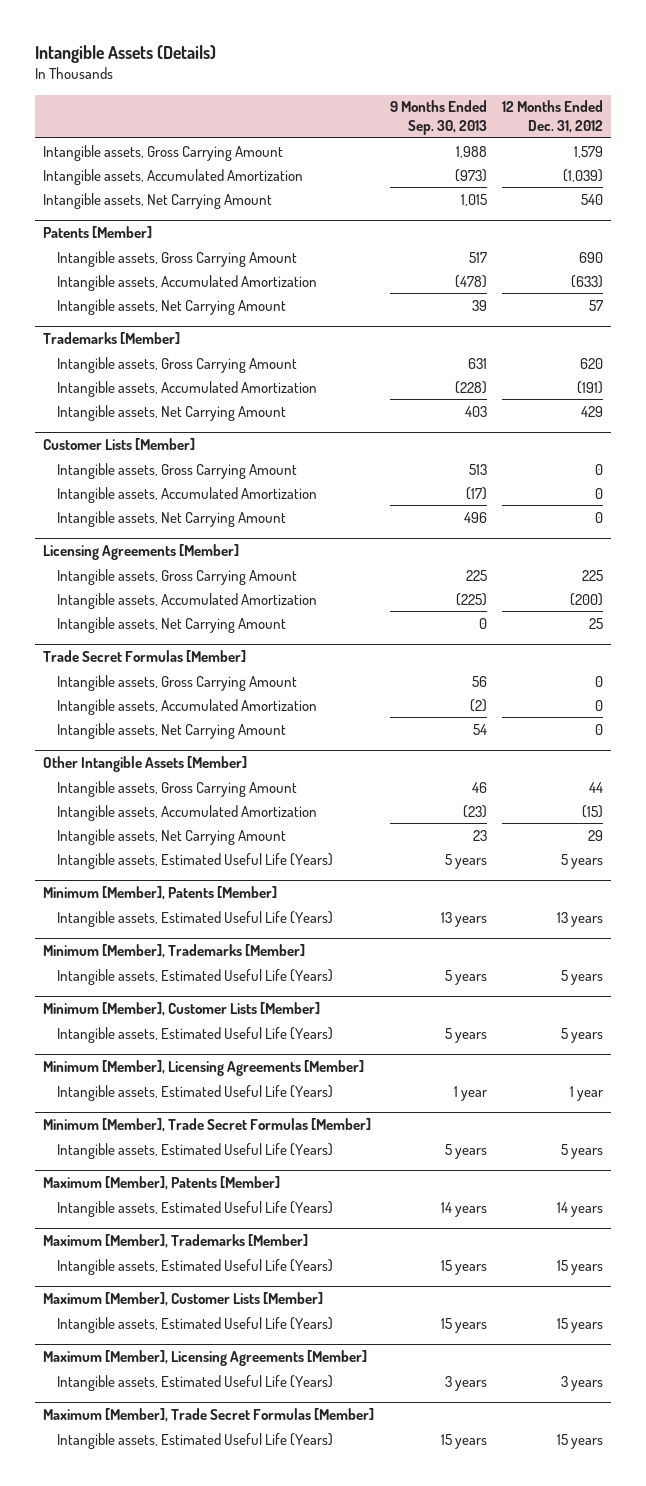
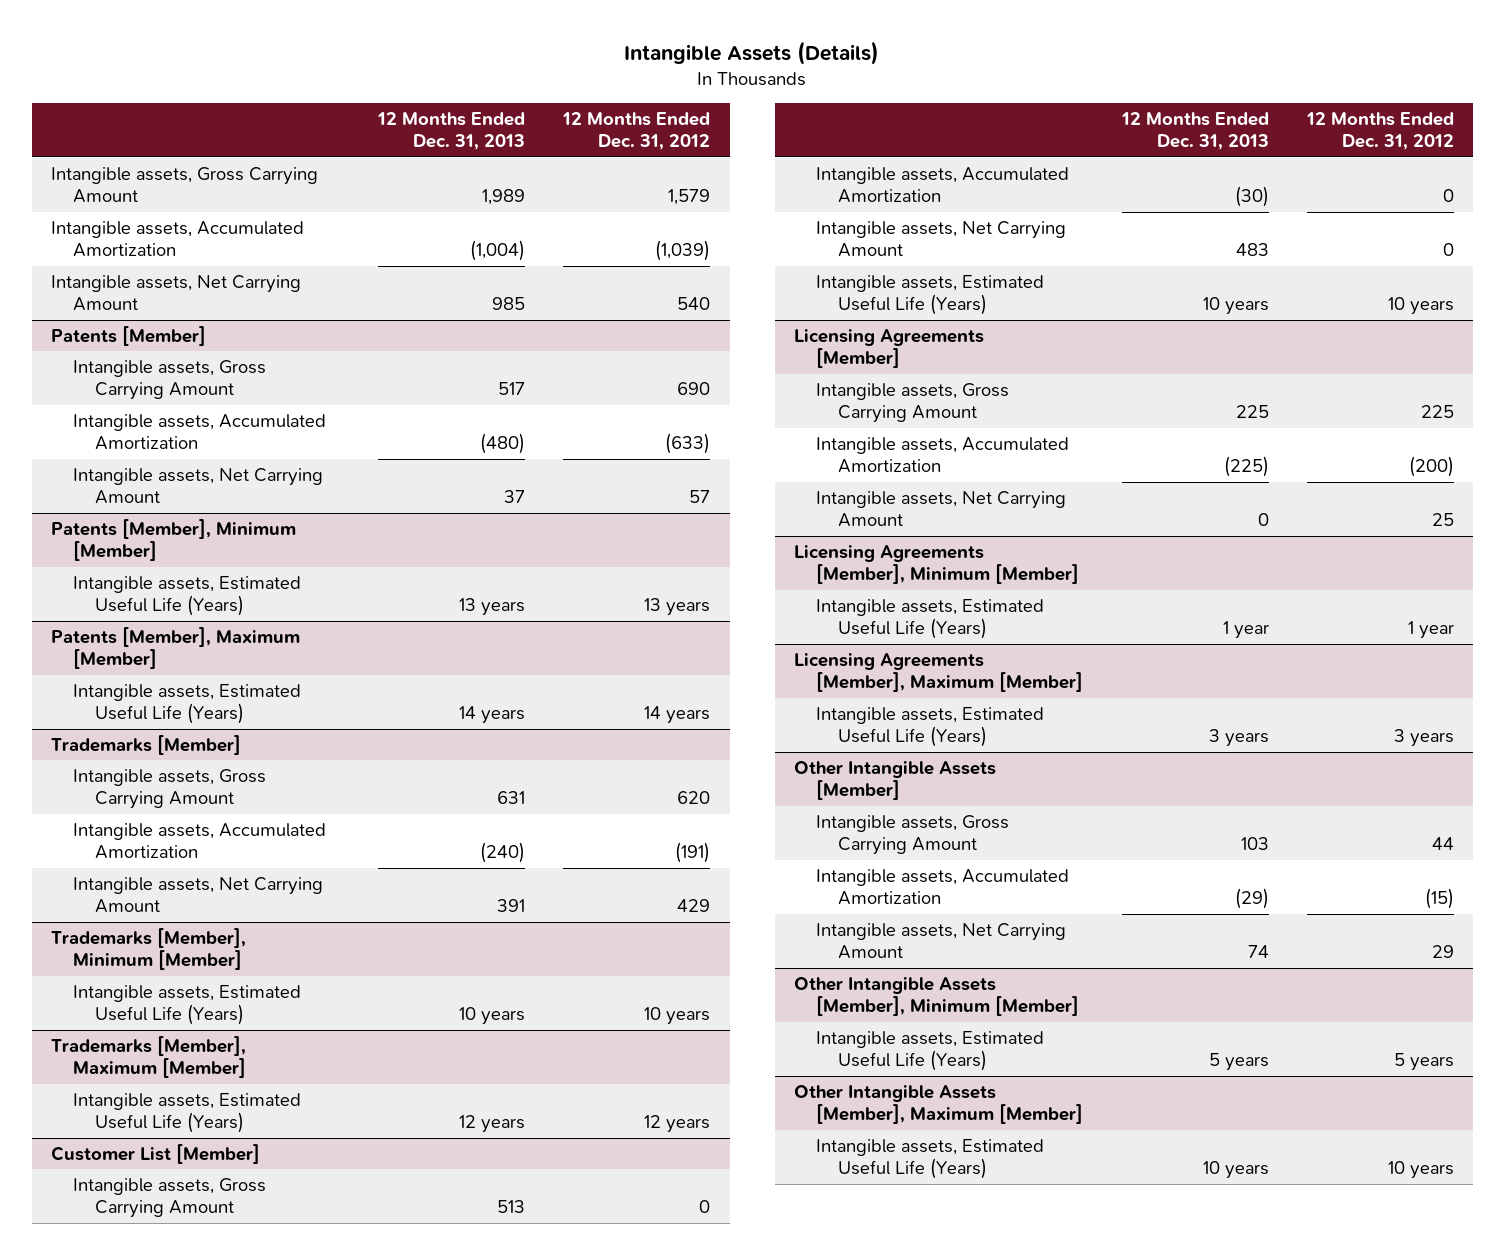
- | 9 Months Ended Sep. 30, 2013 | 12 Months Ended Dec. 31, 2012
+ | 12 Months Ended Dec. 31, 2013 | 12 Months Ended Dec. 31, 2012
+ Patents [Member], Minimum [Member]
+ Intangible assets, Estimated Useful Life (Years) | 13 years | 13 years
+ Patents [Member], Maximum [Member]
+ Intangible assets, Estimated Useful Life (Years) | 14 years | 14 years
- Customer Lists [Member]
+ Trademarks [Member], Minimum [Member]
+ Intangible assets, Estimated Useful Life (Years) | 10 years | 10 years
+ Trademarks [Member], Maximum [Member]
+ Intangible assets, Estimated Useful Life (Years) | 12 years | 12 years
+ Customer List [Member]
+ Intangible assets, Estimated Useful Life (Years) | 10 years | 10 years
- Trade Secret Formulas [Member]
- Intangible assets, Gross Carrying Amount | 56 | 0
- Intangible assets, Accumulated Amortization | (2) | 0
- Intangible assets, Net Carrying Amount | 54 | 0
+ Licensing Agreements [Member], Minimum [Member]
+ Intangible assets, Estimated Useful Life (Years) | 1 year | 1 year
+ Licensing Agreements [Member], Maximum [Member]
+ Intangible assets, Estimated Useful Life (Years) | 3 years | 3 years
@ Other Intangible Assets [Member]
- Intangible assets, Estimated Useful Life (Years) | 5 years | 5 years
- Minimum [Member], Patents [Member]
- Intangible assets, Estimated Useful Life (Years) | 13 years | 13 years
- Minimum [Member], Trademarks [Member]
- Intangible assets, Estimated Useful Life (Years) | 5 years | 5 years
- Minimum [Member], Customer Lists [Member]
- Intangible assets, Estimated Useful Life (Years) | 5 years | 5 years
- Minimum [Member], Licensing Agreements [Member]
- Intangible assets, Estimated Useful Life (Years) | 1 year | 1 year
- Minimum [Member], Trade Secret Formulas [Member]
+ Other Intangible Assets [Member], Minimum [Member]
- Maximum [Member], Patents [Member]
- Intangible assets, Estimated Useful Life (Years) | 14 years | 14 years
- Maximum [Member], Trademarks [Member]
- Intangible assets, Estimated Useful Life (Years) | 15 years | 15 years
- Maximum [Member], Customer Lists [Member]
- Intangible assets, Estimated Useful Life (Years) | 15 years | 15 years
- Maximum [Member], Licensing Agreements [Member]
- Intangible assets, Estimated Useful Life (Years) | 3 years | 3 years
- Maximum [Member], Trade Secret Formulas [Member]
- Intangible assets, Estimated Useful Life (Years) | 15 years | 15 years
+ Other Intangible Assets [Member], Maximum [Member]
+ Intangible assets, Estimated Useful Life (Years) | 10 years | 10 years

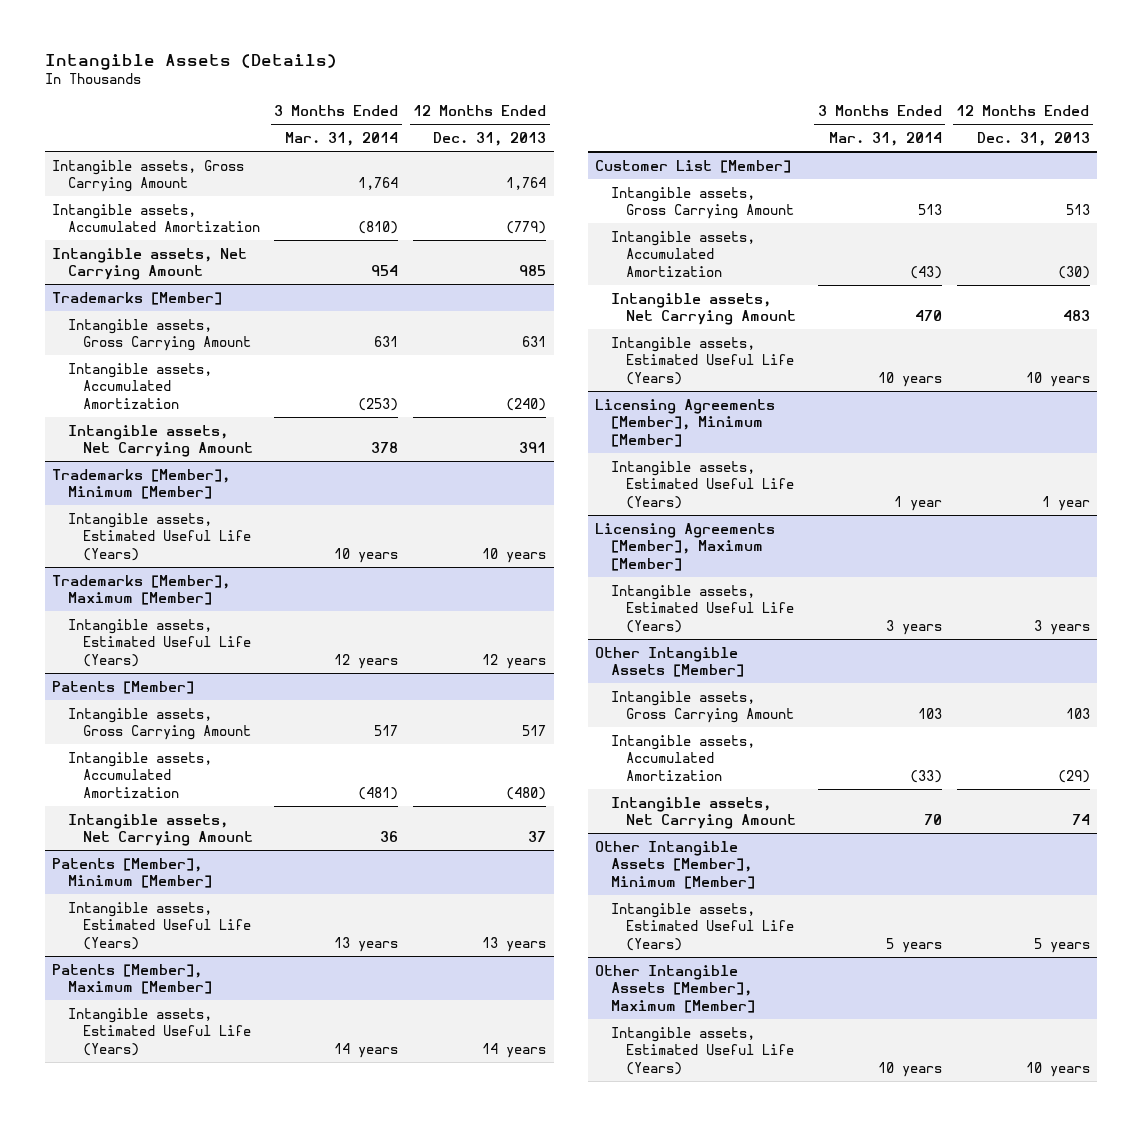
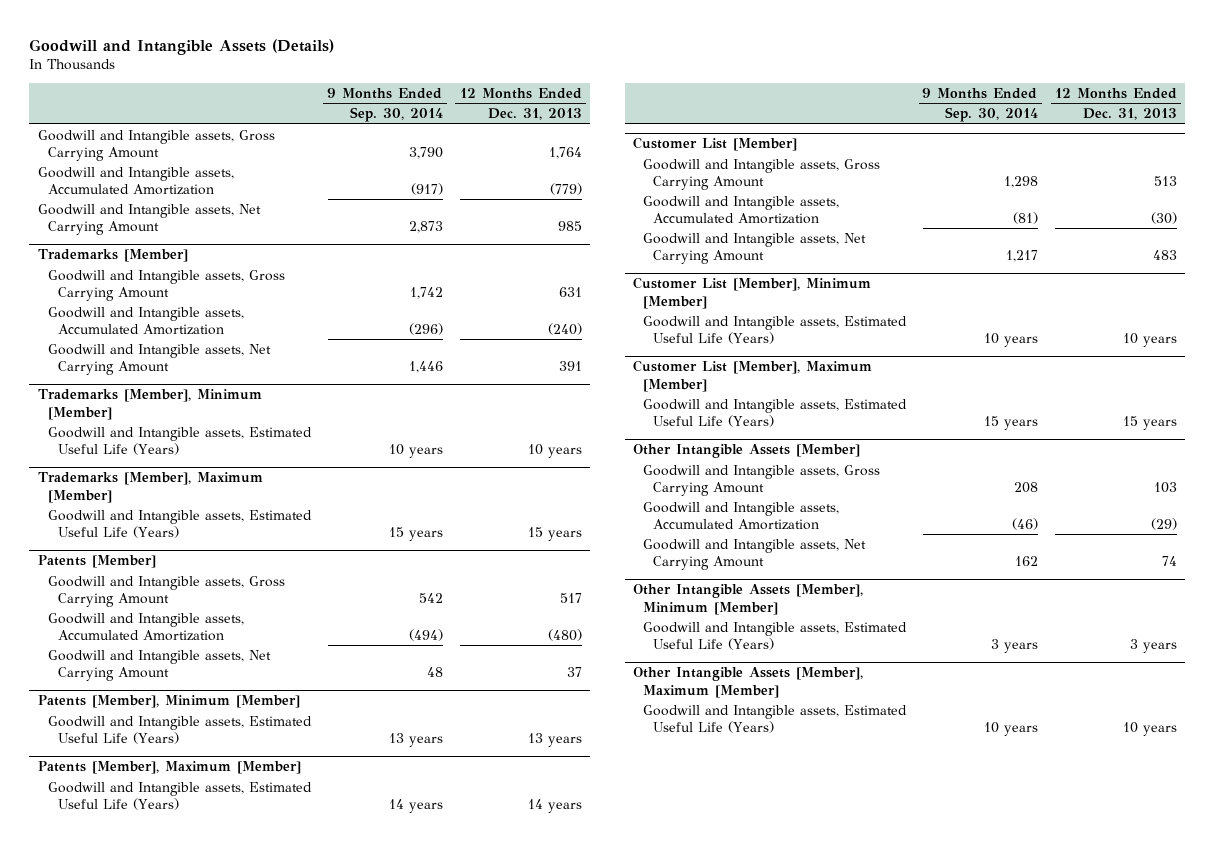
- Intangible Assets (Details)
+ Goodwill and Intangible Assets (Details)
- | 3 Months Ended Mar. 31, 2014 | 12 Months Ended Dec. 31, 2013
+ | 9 Months Ended Sep. 30, 2014 | 12 Months Ended Dec. 31, 2013
- Intangible assets, Gross Carrying Amount | 1,764 | 1,764
- Intangible assets, Accumulated Amortization | (810) | (779)
- Intangible assets, Net Carrying Amount | 954 | 985
+ Goodwill and Intangible assets, Gross Carrying Amount | 3,790 | 1,764
+ Goodwill and Intangible assets, Accumulated Amortization | (917) | (779)
+ Goodwill and Intangible assets, Net Carrying Amount | 2,873 | 985
@ Trademarks [Member]
- Intangible assets, Gross Carrying Amount | 631 | 631
- Intangible assets, Accumulated Amortization | (253) | (240)
- Intangible assets, Net Carrying Amount | 378 | 391
+ Goodwill and Intangible assets, Gross Carrying Amount | 1,742 | 631
+ Goodwill and Intangible assets, Accumulated Amortization | (296) | (240)
+ Goodwill and Intangible assets, Net Carrying Amount | 1,446 | 391
@ Trademarks [Member], Minimum [Member]
- Intangible assets, Estimated Useful Life (Years) | 10 years | 10 years
+ Goodwill and Intangible assets, Estimated Useful Life (Years) | 10 years | 10 years
@ Trademarks [Member], Maximum [Member]
- Intangible assets, Estimated Useful Life (Years) | 12 years | 12 years
+ Goodwill and Intangible assets, Estimated Useful Life (Years) | 15 years | 15 years
@ Patents [Member]
- Intangible assets, Gross Carrying Amount | 517 | 517
- Intangible assets, Accumulated Amortization | (481) | (480)
- Intangible assets, Net Carrying Amount | 36 | 37
+ Goodwill and Intangible assets, Gross Carrying Amount | 542 | 517
+ Goodwill and Intangible assets, Accumulated Amortization | (494) | (480)
+ Goodwill and Intangible assets, Net Carrying Amount | 48 | 37
@ Patents [Member], Minimum [Member]
- Intangible assets, Estimated Useful Life (Years) | 13 years | 13 years
+ Goodwill and Intangible assets, Estimated Useful Life (Years) | 13 years | 13 years
@ Patents [Member], Maximum [Member]
- Intangible assets, Estimated Useful Life (Years) | 14 years | 14 years
+ Goodwill and Intangible assets, Estimated Useful Life (Years) | 14 years | 14 years
@ Customer List [Member]
- Intangible assets, Gross Carrying Amount | 513 | 513
- Intangible assets, Accumulated Amortization | (43) | (30)
- Intangible assets, Net Carrying Amount | 470 | 483
- Intangible assets, Estimated Useful Life (Years) | 10 years | 10 years
- Licensing Agreements [Member], Minimum [Member]
- Intangible assets, Estimated Useful Life (Years) | 1 year | 1 year
- Licensing Agreements [Member], Maximum [Member]
- Intangible assets, Estimated Useful Life (Years) | 3 years | 3 years
@ Customer List [Member]
+ Goodwill and Intangible assets, Gross Carrying Amount | 1,298 | 513
+ Goodwill and Intangible assets, Accumulated Amortization | (81) | (30)
+ Goodwill and Intangible assets, Net Carrying Amount | 1,217 | 483
+ Customer List [Member], Minimum [Member]
+ Goodwill and Intangible assets, Estimated Useful Life (Years) | 10 years | 10 years
+ Customer List [Member], Maximum [Member]
+ Goodwill and Intangible assets, Estimated Useful Life (Years) | 15 years | 15 years
@ Other Intangible Assets [Member]
- Intangible assets, Gross Carrying Amount | 103 | 103
- Intangible assets, Accumulated Amortization | (33) | (29)
- Intangible assets, Net Carrying Amount | 70 | 74
+ Goodwill and Intangible assets, Gross Carrying Amount | 208 | 103
+ Goodwill and Intangible assets, Accumulated Amortization | (46) | (29)
+ Goodwill and Intangible assets, Net Carrying Amount | 162 | 74
@ Other Intangible Assets [Member], Minimum [Member]
- Intangible assets, Estimated Useful Life (Years) | 5 years | 5 years
+ Goodwill and Intangible assets, Estimated Useful Life (Years) | 3 years | 3 years
@ Other Intangible Assets [Member], Maximum [Member]
- Intangible assets, Estimated Useful Life (Years) | 10 years | 10 years
+ Goodwill and Intangible assets, Estimated Useful Life (Years) | 10 years | 10 years

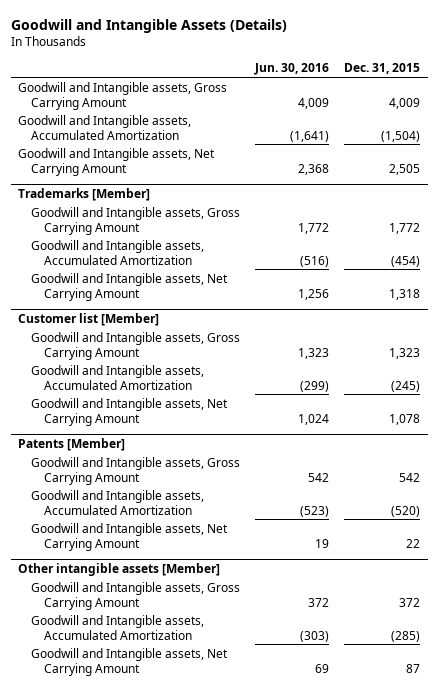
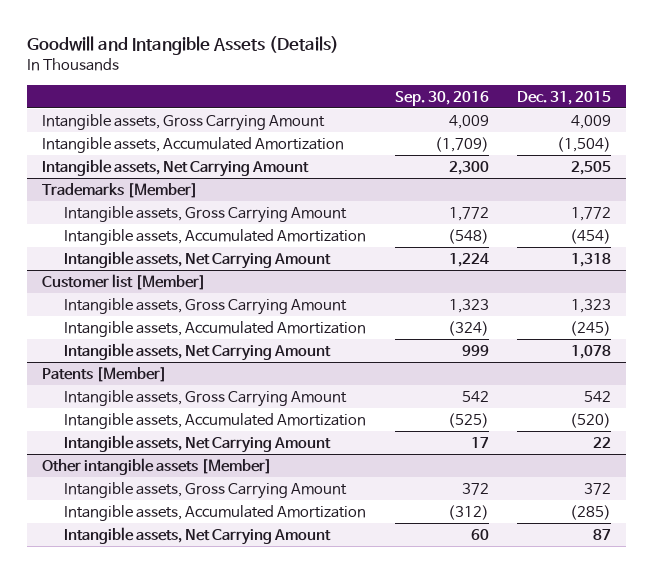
- | Jun. 30, 2016 | Dec. 31, 2015
+ | Sep. 30, 2016 | Dec. 31, 2015
- Goodwill and Intangible assets, Gross Carrying Amount | 4,009 | 4,009
- Goodwill and Intangible assets, Accumulated Amortization | (1,641) | (1,504)
- Goodwill and Intangible assets, Net Carrying Amount | 2,368 | 2,505
+ Intangible assets, Gross Carrying Amount | 4,009 | 4,009
+ Intangible assets, Accumulated Amortization | (1,709) | (1,504)
+ Intangible assets, Net Carrying Amount | 2,300 | 2,505
@ Trademarks [Member]
- Goodwill and Intangible assets, Gross Carrying Amount | 1,772 | 1,772
- Goodwill and Intangible assets, Accumulated Amortization | (516) | (454)
- Goodwill and Intangible assets, Net Carrying Amount | 1,256 | 1,318
+ Intangible assets, Gross Carrying Amount | 1,772 | 1,772
+ Intangible assets, Accumulated Amortization | (548) | (454)
+ Intangible assets, Net Carrying Amount | 1,224 | 1,318
@ Customer list [Member]
- Goodwill and Intangible assets, Gross Carrying Amount | 1,323 | 1,323
- Goodwill and Intangible assets, Accumulated Amortization | (299) | (245)
- Goodwill and Intangible assets, Net Carrying Amount | 1,024 | 1,078
+ Intangible assets, Gross Carrying Amount | 1,323 | 1,323
+ Intangible assets, Accumulated Amortization | (324) | (245)
+ Intangible assets, Net Carrying Amount | 999 | 1,078
@ Patents [Member]
- Goodwill and Intangible assets, Gross Carrying Amount | 542 | 542
- Goodwill and Intangible assets, Accumulated Amortization | (523) | (520)
- Goodwill and Intangible assets, Net Carrying Amount | 19 | 22
+ Intangible assets, Gross Carrying Amount | 542 | 542
+ Intangible assets, Accumulated Amortization | (525) | (520)
+ Intangible assets, Net Carrying Amount | 17 | 22
@ Other intangible assets [Member]
- Goodwill and Intangible assets, Gross Carrying Amount | 372 | 372
- Goodwill and Intangible assets, Accumulated Amortization | (303) | (285)
- Goodwill and Intangible assets, Net Carrying Amount | 69 | 87
+ Intangible assets, Gross Carrying Amount | 372 | 372
+ Intangible assets, Accumulated Amortization | (312) | (285)
+ Intangible assets, Net Carrying Amount | 60 | 87

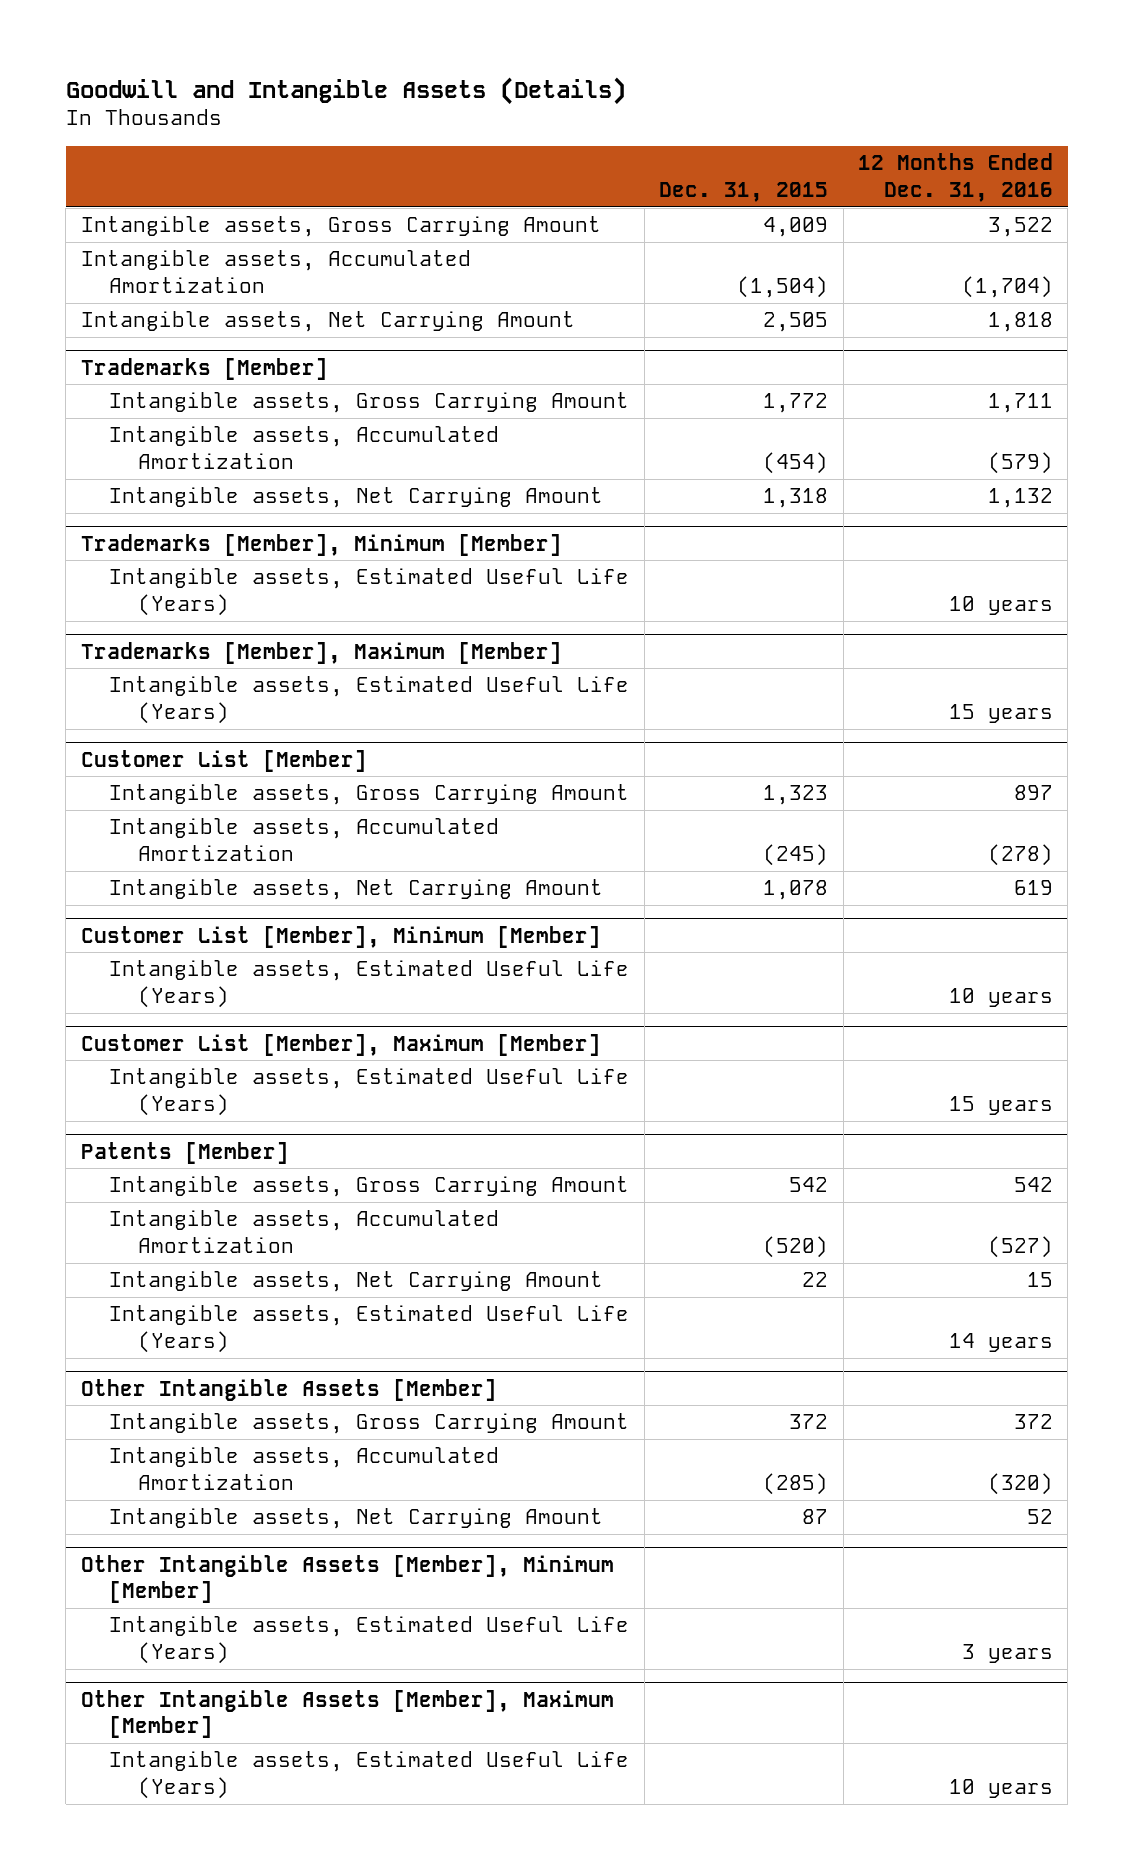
- | Sep. 30, 2016 | Dec. 31, 2015
+ | Dec. 31, 2015 | 12 Months Ended Dec. 31, 2016
- Customer list [Member]
+ Trademarks [Member], Minimum [Member]
+ Intangible assets, Estimated Useful Life (Years) | | 10 years
+ Trademarks [Member], Maximum [Member]
+ Intangible assets, Estimated Useful Life (Years) | | 15 years
+ Customer List [Member]
+ Customer List [Member], Minimum [Member]
+ Intangible assets, Estimated Useful Life (Years) | | 10 years
+ Customer List [Member], Maximum [Member]
+ Intangible assets, Estimated Useful Life (Years) | | 15 years
- Other intangible assets [Member]
@ Patents [Member]
+ Intangible assets, Estimated Useful Life (Years) | | 14 years
+ Other Intangible Assets [Member]
+ Other Intangible Assets [Member], Minimum [Member]
+ Intangible assets, Estimated Useful Life (Years) | | 3 years
+ Other Intangible Assets [Member], Maximum [Member]
+ Intangible assets, Estimated Useful Life (Years) | | 10 years

